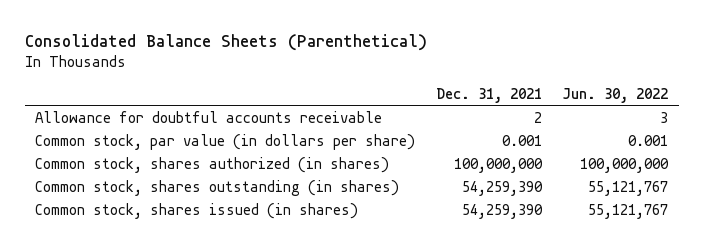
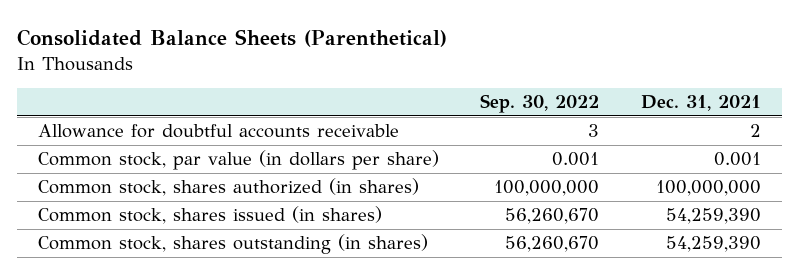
- | Dec. 31, 2021 | Jun. 30, 2022
+ | Sep. 30, 2022 | Dec. 31, 2021
moved down: Common stock, shares outstanding (in shares) | 56,260,670 | 54,259,390

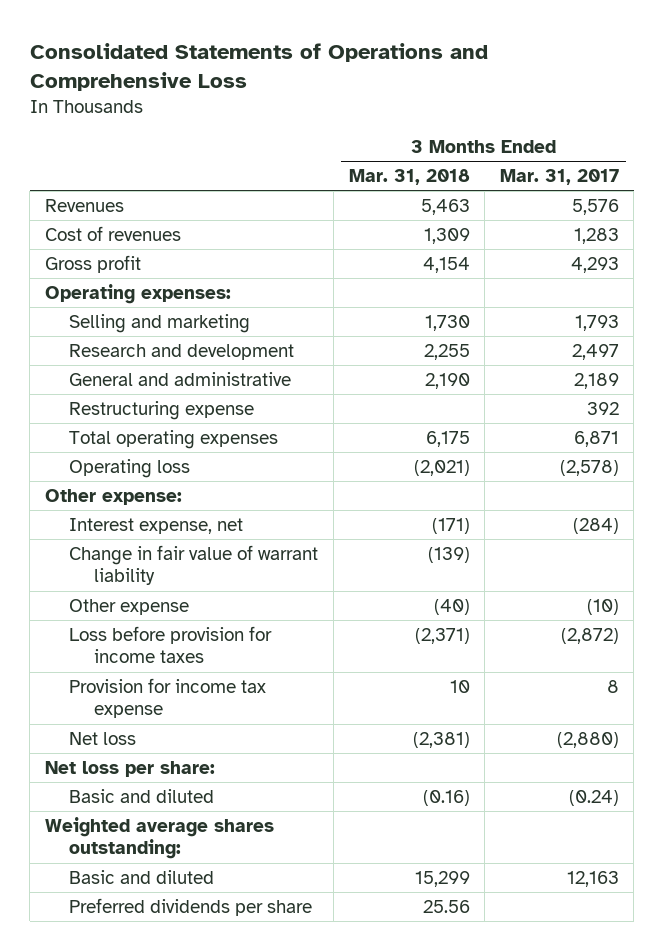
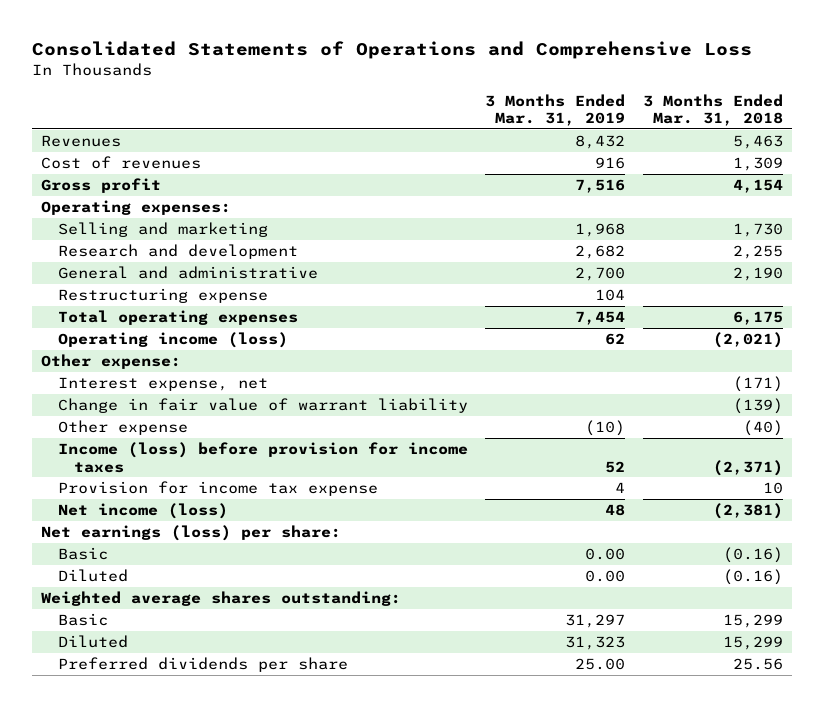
- | 3 Months Ended Mar. 31, 2018 | 3 Months Ended Mar. 31, 2017
+ | 3 Months Ended Mar. 31, 2019 | 3 Months Ended Mar. 31, 2018
- Operating loss | (2,021) | (2,578)
+ Operating income (loss) | 62 | (2,021)
- Loss before provision for income taxes | (2,371) | (2,872)
+ Income (loss) before provision for income taxes | 52 | (2,371)
- Net loss | (2,381) | (2,880)
- Net loss per share:
- Basic and diluted | (0.16) | (0.24)
+ Net income (loss) | 48 | (2,381)
+ Net earnings (loss) per share:
+ Basic | 0.00 | (0.16)
+ Diluted | 0.00 | (0.16)
- Basic and diluted | 15,299 | 12,163
+ Basic | 31,297 | 15,299
+ Diluted | 31,323 | 15,299

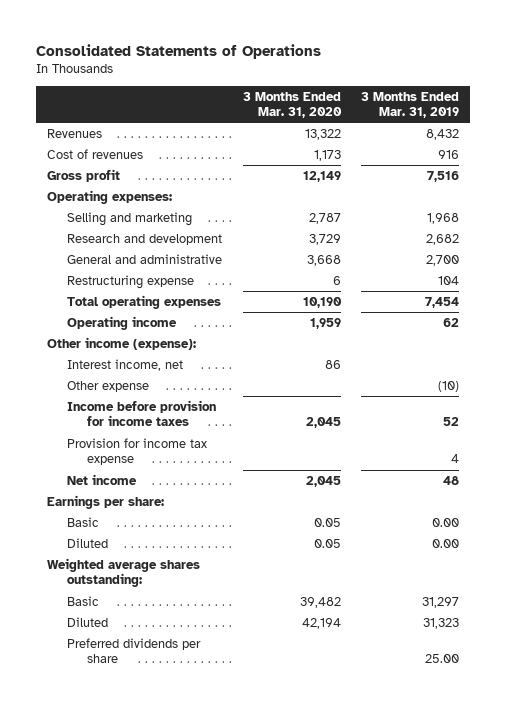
- Consolidated Statements of Operations and Comprehensive Loss
+ Consolidated Statements of Operations
- | 3 Months Ended Mar. 31, 2019 | 3 Months Ended Mar. 31, 2018
+ | 3 Months Ended Mar. 31, 2020 | 3 Months Ended Mar. 31, 2019
- Operating income (loss) | 62 | (2,021)
- Other expense:
- Interest expense, net | | (171)
- Change in fair value of warrant liability | | (139)
+ Operating income | 1,959 | 62
+ Other income (expense):
+ Interest income, net | 86 |
- Income (loss) before provision for income taxes | 52 | (2,371)
+ Income before provision for income taxes | 2,045 | 52
- Net income (loss) | 48 | (2,381)
- Net earnings (loss) per share:
+ Net income | 2,045 | 48
+ Earnings per share:

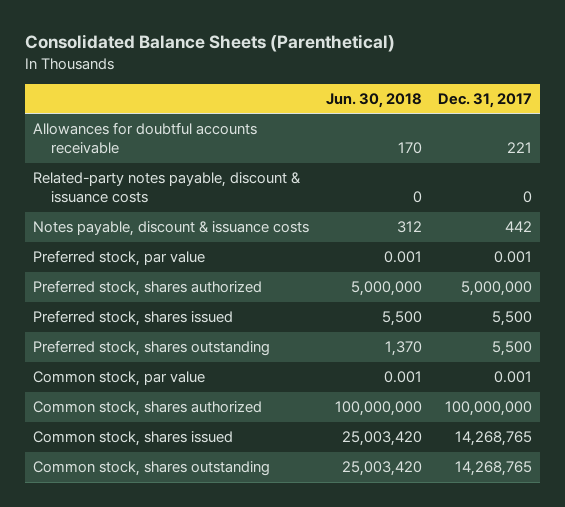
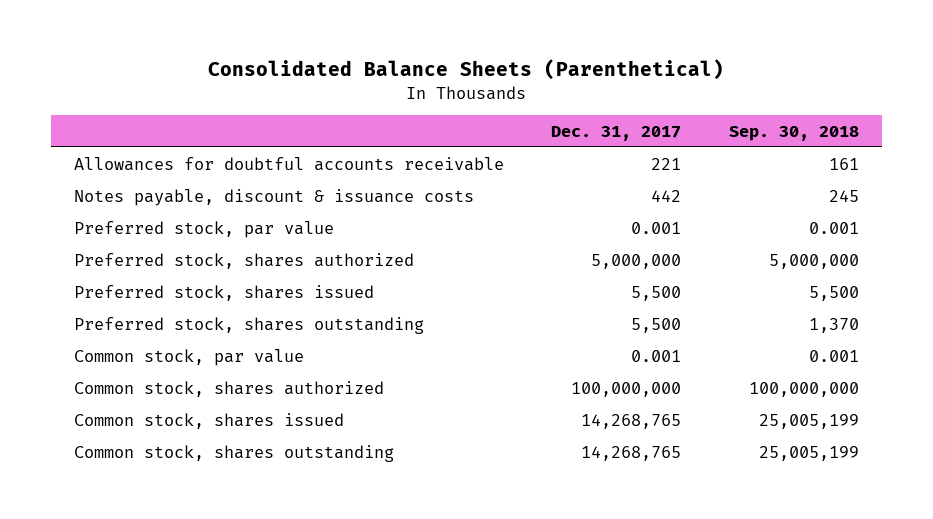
- | Jun. 30, 2018 | Dec. 31, 2017
+ | Dec. 31, 2017 | Sep. 30, 2018
- Related-party notes payable, discount & issuance costs | 0 | 0

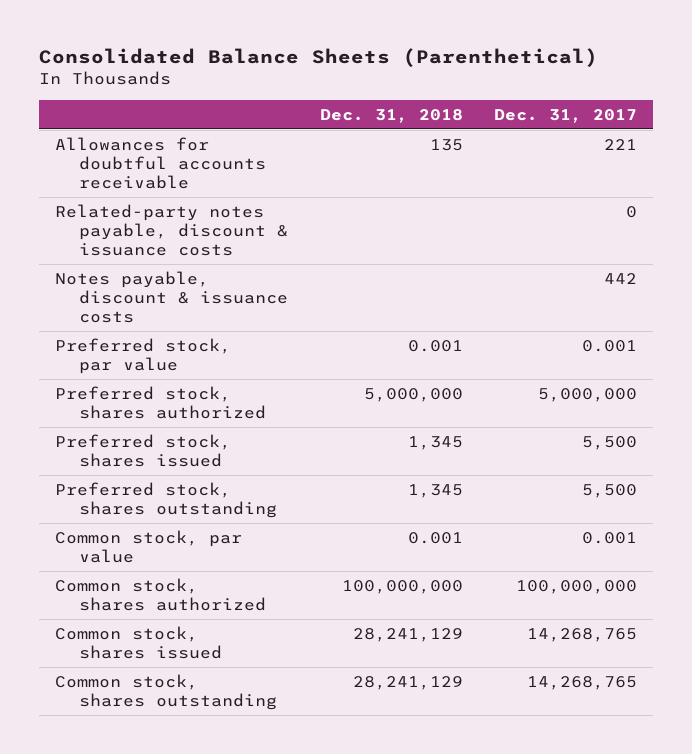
- | Dec. 31, 2017 | Sep. 30, 2018
+ | Dec. 31, 2018 | Dec. 31, 2017
+ Related-party notes payable, discount & issuance costs | | 0

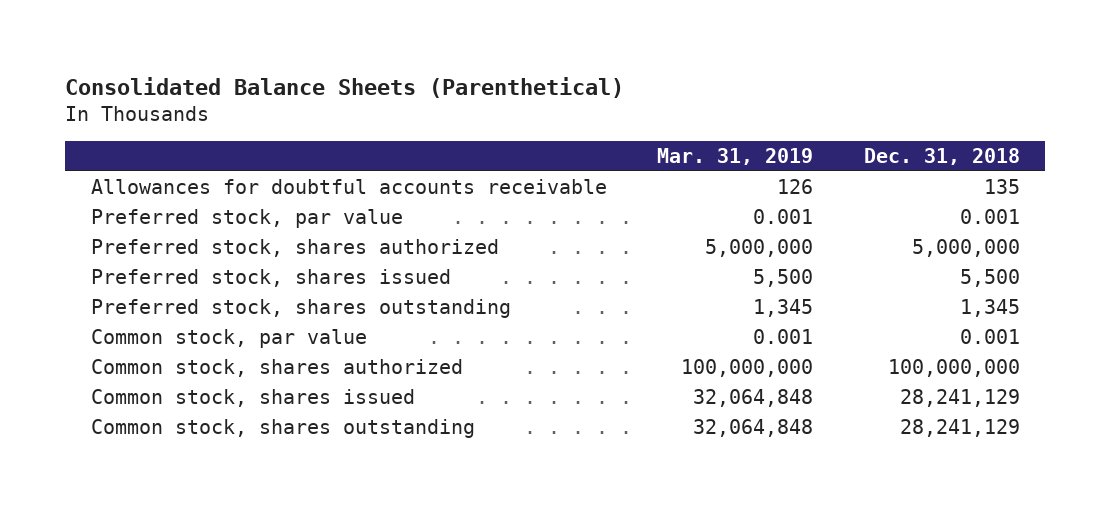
- | Dec. 31, 2018 | Dec. 31, 2017
+ | Mar. 31, 2019 | Dec. 31, 2018
- Related-party notes payable, discount & issuance costs | | 0
- Notes payable, discount & issuance costs | | 442
- Preferred stock, shares issued | 1,345 | 5,500
+ Preferred stock, shares issued | 5,500 | 5,500

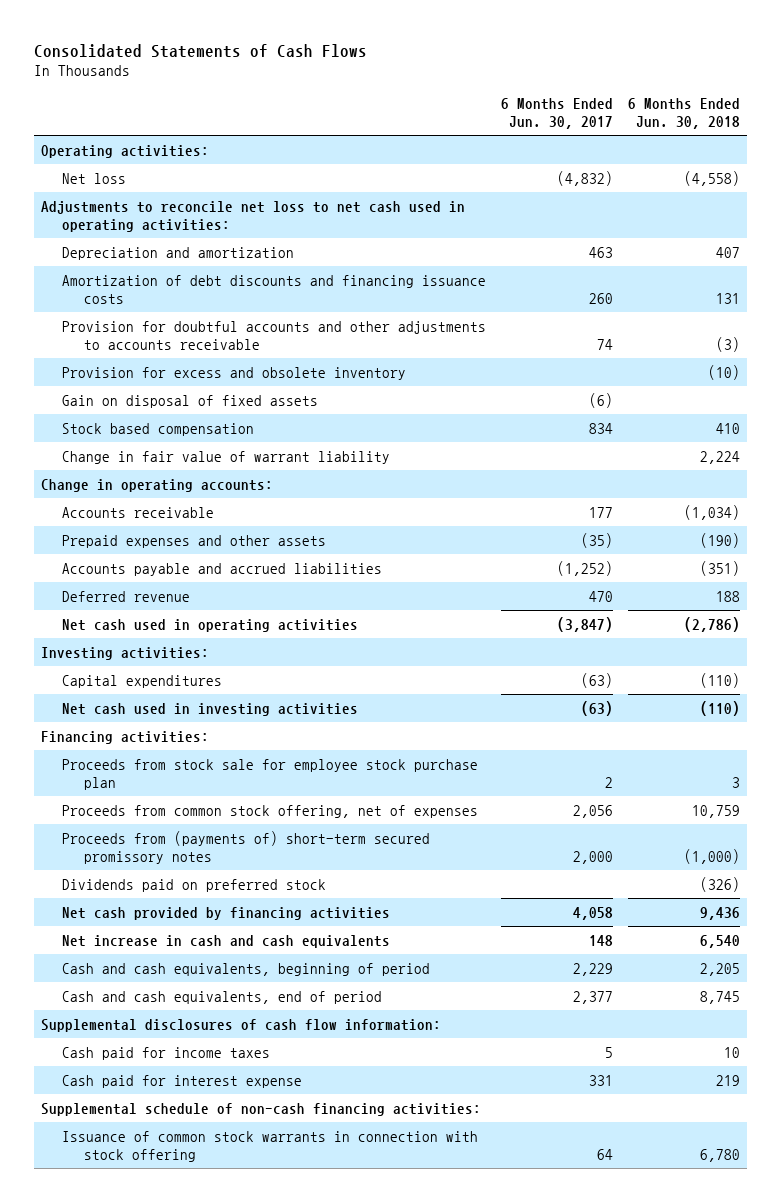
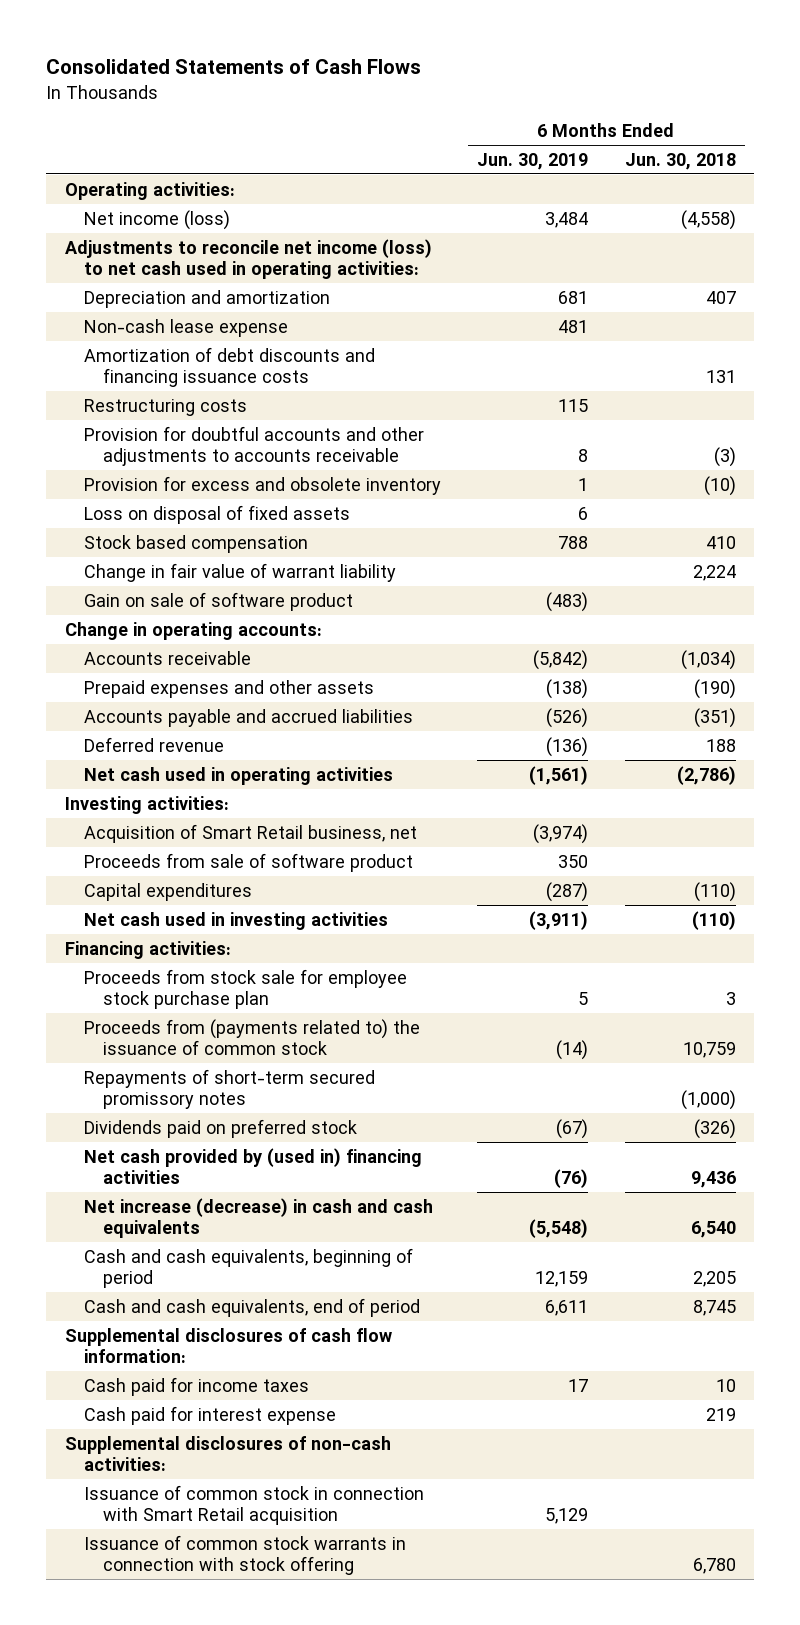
- | 6 Months Ended Jun. 30, 2017 | 6 Months Ended Jun. 30, 2018
+ | 6 Months Ended Jun. 30, 2019 | 6 Months Ended Jun. 30, 2018
- Net loss | (4,832) | (4,558)
- Adjustments to reconcile net loss to net cash used in operating activities:
+ Net income (loss) | 3,484 | (4,558)
+ Adjustments to reconcile net income (loss) to net cash used in operating activities:
+ Non-cash lease expense | 481 |
+ Restructuring costs | 115 |
- Gain on disposal of fixed assets | (6) |
+ Loss on disposal of fixed assets | 6 |
+ Gain on sale of software product | (483) |
+ Acquisition of Smart Retail business, net | (3,974) |
+ Proceeds from sale of software product | 350 |
- Proceeds from common stock offering, net of expenses | 2,056 | 10,759
- Proceeds from (payments of) short-term secured promissory notes | 2,000 | (1,000)
+ Proceeds from (payments related to) the issuance of common stock | (14) | 10,759
+ Repayments of short-term secured promissory notes | | (1,000)
- Net cash provided by financing activities | 4,058 | 9,436
- Net increase in cash and cash equivalents | 148 | 6,540
+ Net cash provided by (used in) financing activities | (76) | 9,436
+ Net increase (decrease) in cash and cash equivalents | (5,548) | 6,540
- Supplemental schedule of non-cash financing activities:
+ Supplemental disclosures of non-cash activities:
+ Issuance of common stock in connection with Smart Retail acquisition | 5,129 |

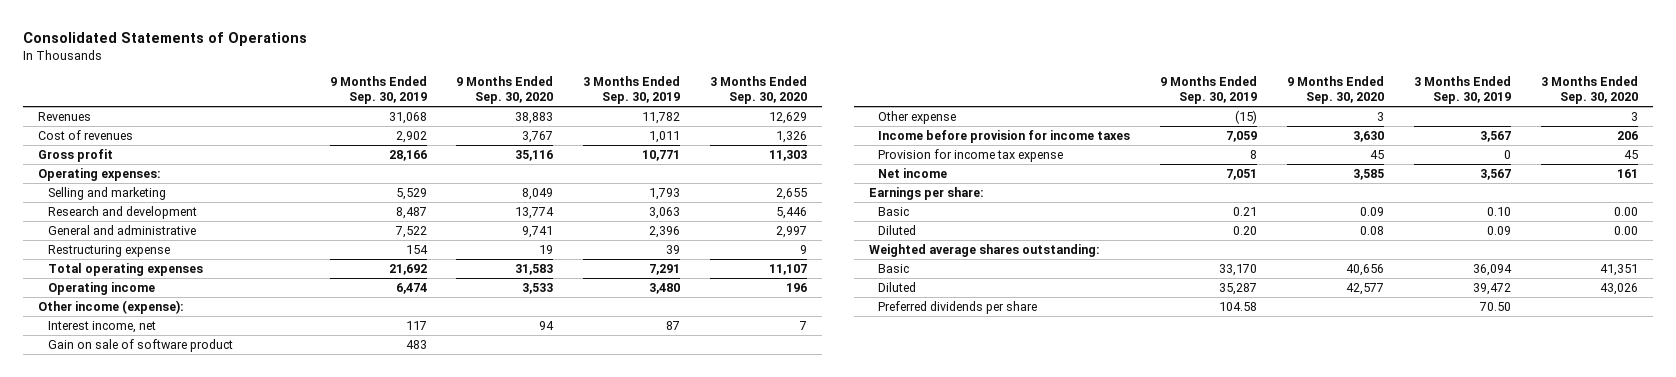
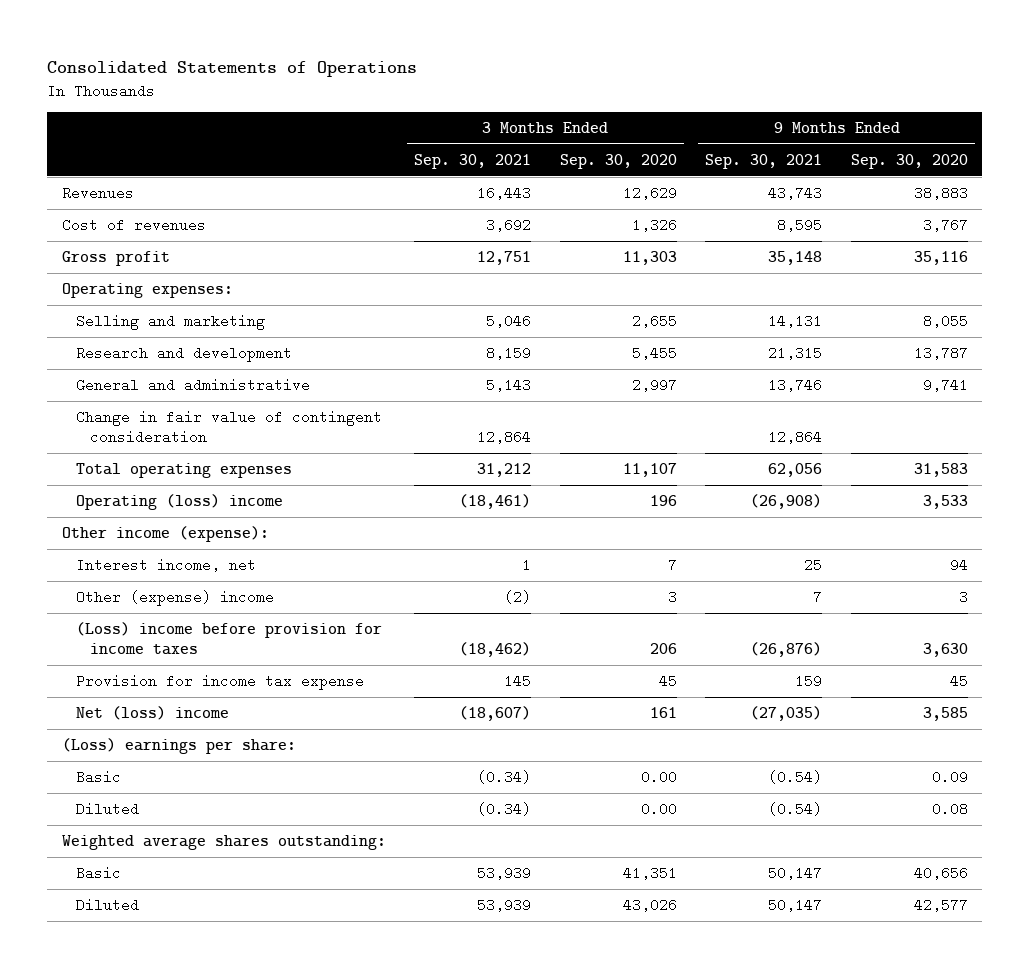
- | 9 Months Ended Sep. 30, 2019 | 9 Months Ended Sep. 30, 2020 | 3 Months Ended Sep. 30, 2019 | 3 Months Ended Sep. 30, 2020
+ | 3 Months Ended Sep. 30, 2021 | 3 Months Ended Sep. 30, 2020 | 9 Months Ended Sep. 30, 2021 | 9 Months Ended Sep. 30, 2020
- Selling and marketing | 5,529 | 8,049 | 1,793 | 2,655
- Research and development | 8,487 | 13,774 | 3,063 | 5,446
+ Selling and marketing | 5,046 | 2,655 | 14,131 | 8,055
+ Research and development | 8,159 | 5,455 | 21,315 | 13,787
- Restructuring expense | 154 | 19 | 39 | 9
+ Change in fair value of contingent consideration | 12,864 | | 12,864 |
- Operating income | 6,474 | 3,533 | 3,480 | 196
+ Operating (loss) income | (18,461) | 196 | (26,908) | 3,533
- Gain on sale of software product | 483 | | |
- Other expense | (15) | 3 | | 3
- Income before provision for income taxes | 7,059 | 3,630 | 3,567 | 206
+ Other (expense) income | (2) | 3 | 7 | 3
+ (Loss) income before provision for income taxes | (18,462) | 206 | (26,876) | 3,630
- Net income | 7,051 | 3,585 | 3,567 | 161
- Earnings per share:
+ Net (loss) income | (18,607) | 161 | (27,035) | 3,585
+ (Loss) earnings per share:
- Preferred dividends per share | 104.58 | | 70.50 |

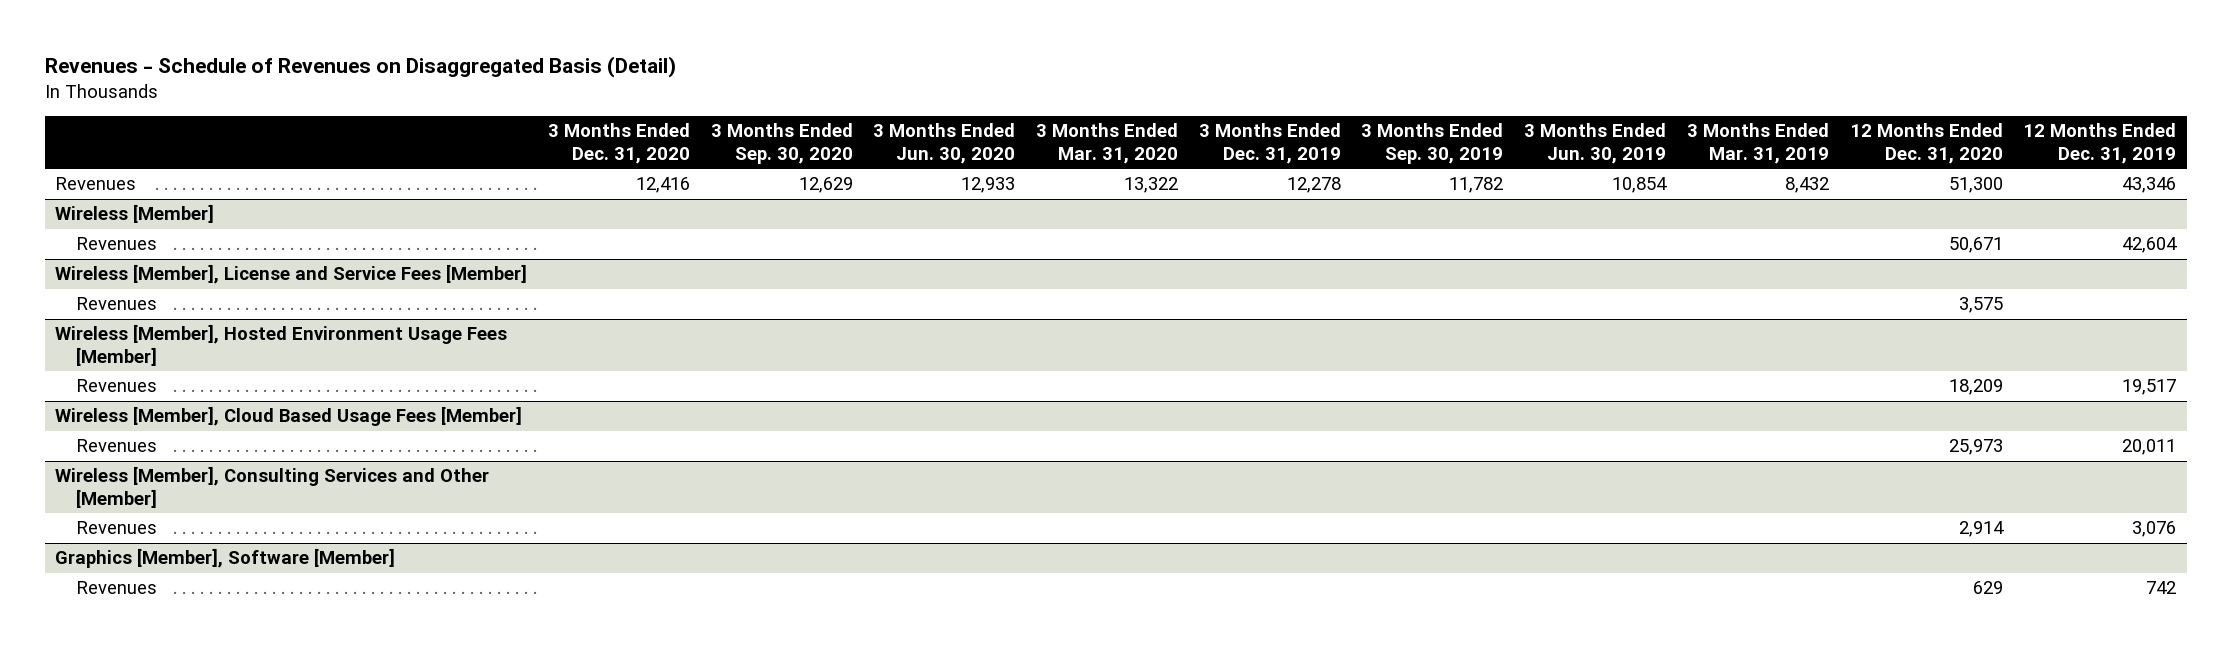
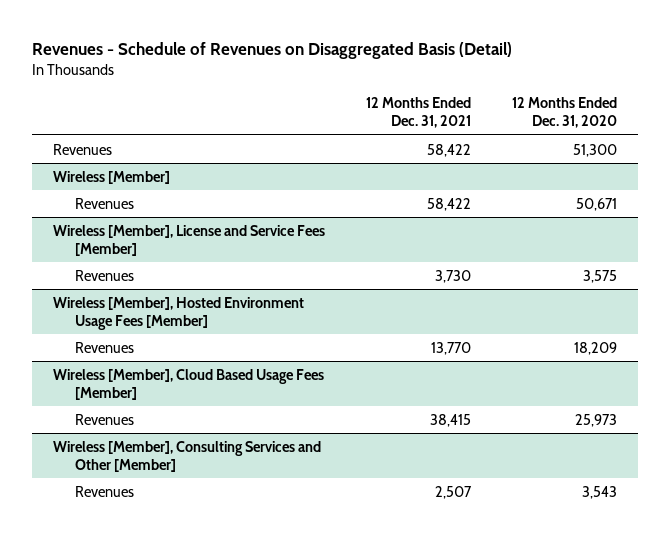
- | 3 Months Ended Dec. 31, 2020 | 3 Months Ended Sep. 30, 2020 | 3 Months Ended Jun. 30, 2020 | 3 Months Ended Mar. 31, 2020 | 3 Months Ended Dec. 31, 2019 | 3 Months Ended Sep. 30, 2019 | 3 Months Ended Jun. 30, 2019 | 3 Months Ended Mar. 31, 2019 | 12 Months Ended Dec. 31, 2020 | 12 Months Ended Dec. 31, 2019
+ | 12 Months Ended Dec. 31, 2021 | 12 Months Ended Dec. 31, 2020
@ Wireless [Member], Consulting Services and Other [Member]
- Revenues | | | | | | | | | 2,914 | 3,076
- Graphics [Member], Software [Member]
- Revenues | | | | | | | | | 629 | 742
@ Wireless [Member], Consulting Services and Other [Member]
+ Revenues | 2,507 | 3,543

